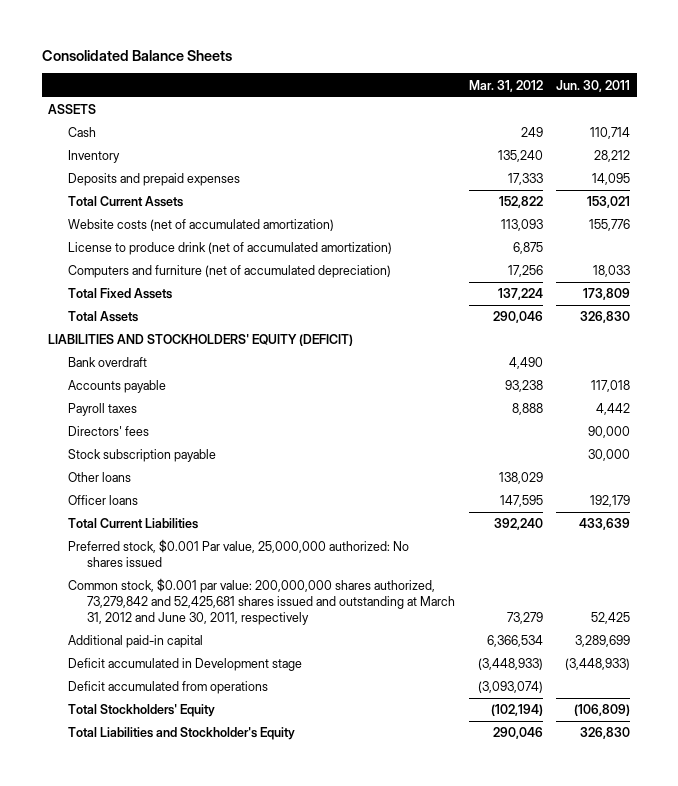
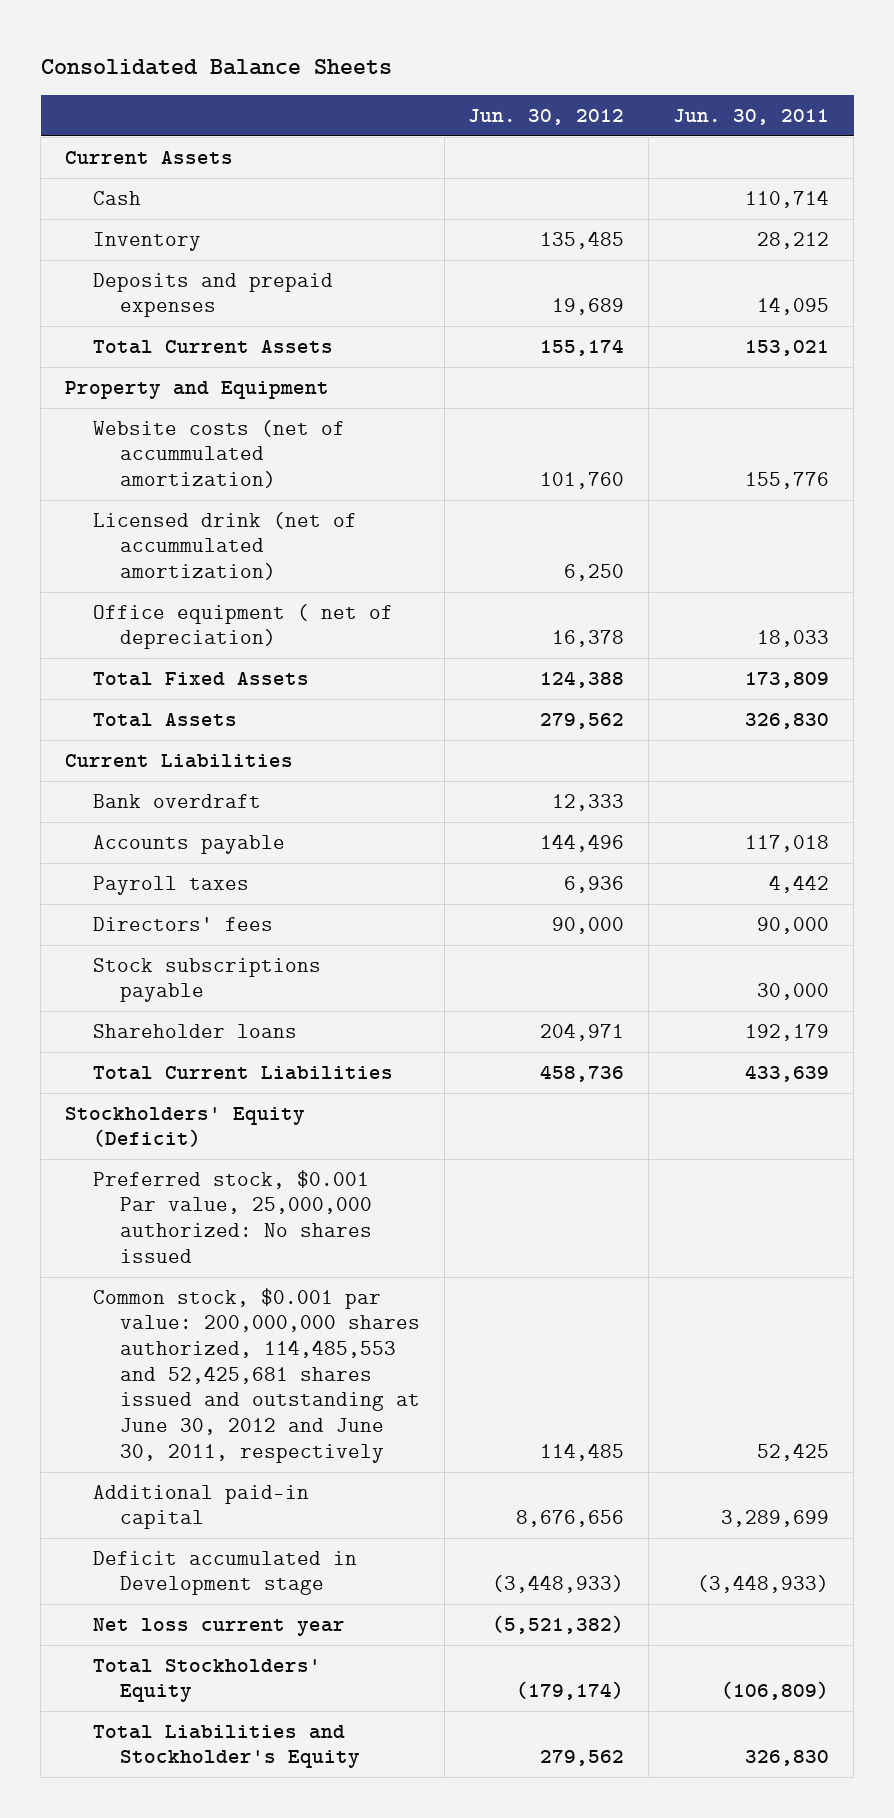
- | Mar. 31, 2012 | Jun. 30, 2011
+ | Jun. 30, 2012 | Jun. 30, 2011
- ASSETS
+ Current Assets
- Website costs (net of accumulated amortization) | 113,093 | 155,776
- License to produce drink (net of accumulated amortization) | 6,875 |
- Computers and furniture (net of accumulated depreciation) | 17,256 | 18,033
+ Property and Equipment
+ Website costs (net of accummulated amortization) | 101,760 | 155,776
+ Licensed drink (net of accummulated amortization) | 6,250 |
+ Office equipment ( net of depreciation) | 16,378 | 18,033
- LIABILITIES AND STOCKHOLDERS' EQUITY (DEFICIT)
+ Current Liabilities
- Stock subscription payable | | 30,000
- Other loans | 138,029 |
- Officer loans | 147,595 | 192,179
+ Stock subscriptions payable | | 30,000
+ Shareholder loans | 204,971 | 192,179
+ Stockholders' Equity (Deficit)
- Common stock, $0.001 par value: 200,000,000 shares authorized, 73,279,842 and 52,425,681 shares issued and outstanding at March 31, 2012 and June 30, 2011, respectively | 73,279 | 52,425
+ Common stock, $0.001 par value: 200,000,000 shares authorized, 114,485,553 and 52,425,681 shares issued and outstanding at June 30, 2012 and June 30, 2011, respectively | 114,485 | 52,425
- Deficit accumulated from operations | (3,093,074) |
+ Net loss current year | (5,521,382) |

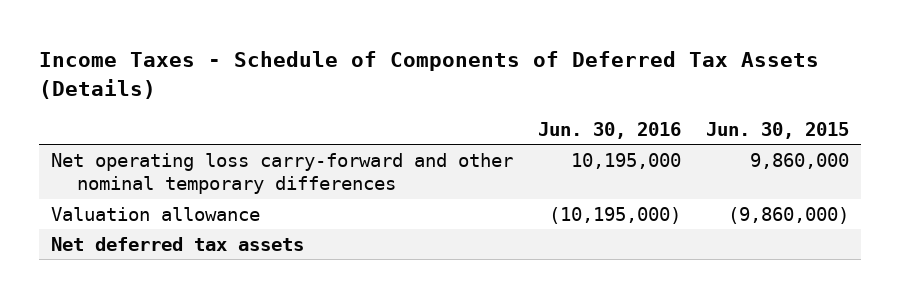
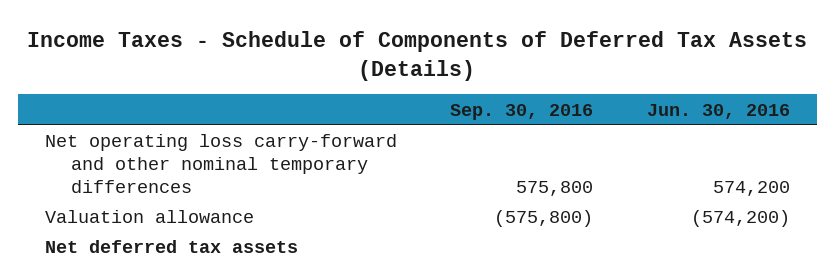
- | Jun. 30, 2016 | Jun. 30, 2015
+ | Sep. 30, 2016 | Jun. 30, 2016
- Net operating loss carry-forward and other nominal temporary differences | 10,195,000 | 9,860,000
- Valuation allowance | (10,195,000) | (9,860,000)
+ Net operating loss carry-forward and other nominal temporary differences | 575,800 | 574,200
+ Valuation allowance | (575,800) | (574,200)

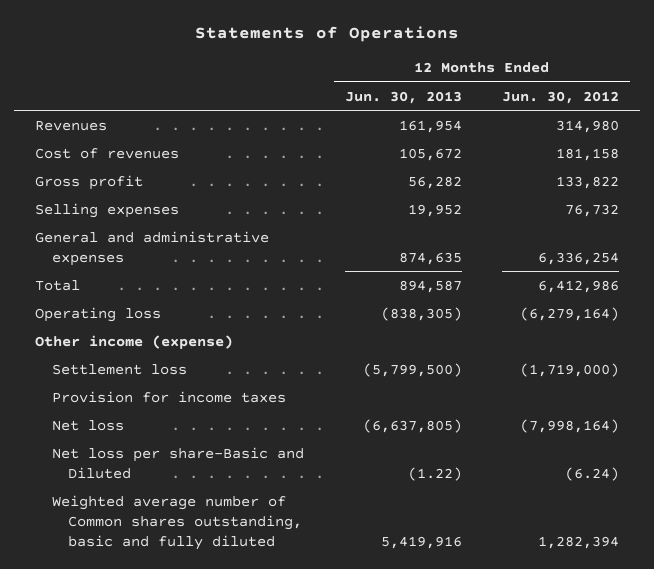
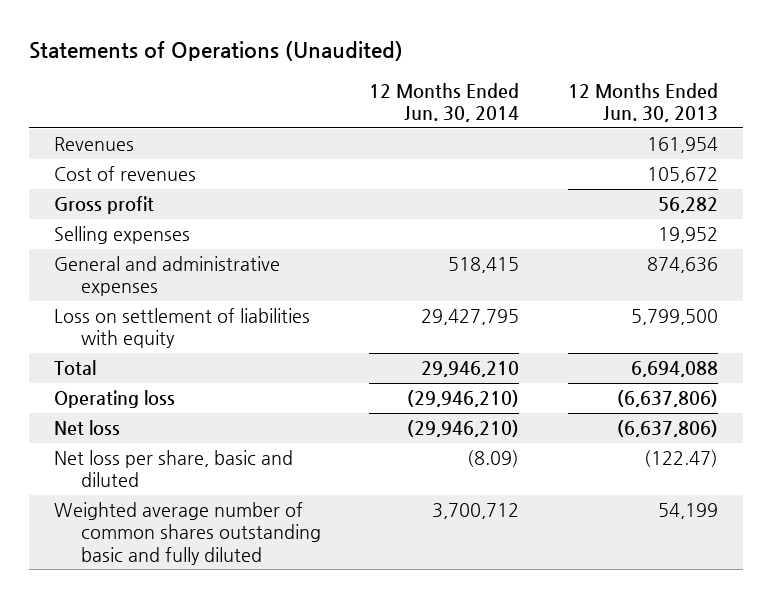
- Statements of Operations
+ Statements of Operations (Unaudited)
- | 12 Months Ended Jun. 30, 2013 | 12 Months Ended Jun. 30, 2012
+ | 12 Months Ended Jun. 30, 2014 | 12 Months Ended Jun. 30, 2013
- General and administrative expenses | 874,635 | 6,336,254
- Total | 894,587 | 6,412,986
- Operating loss | (838,305) | (6,279,164)
- Other income (expense)
- Settlement loss | (5,799,500) | (1,719,000)
- Provision for income taxes
- Net loss | (6,637,805) | (7,998,164)
- Net loss per share-Basic and Diluted | (1.22) | (6.24)
- Weighted average number of Common shares outstanding, basic and fully diluted | 5,419,916 | 1,282,394
+ General and administrative expenses | 518,415 | 874,636
+ Loss on settlement of liabilities with equity | 29,427,795 | 5,799,500
+ Total | 29,946,210 | 6,694,088
+ Operating loss | (29,946,210) | (6,637,806)
+ Net loss | (29,946,210) | (6,637,806)
+ Net loss per share, basic and diluted | (8.09) | (122.47)
+ Weighted average number of common shares outstanding basic and fully diluted | 3,700,712 | 54,199

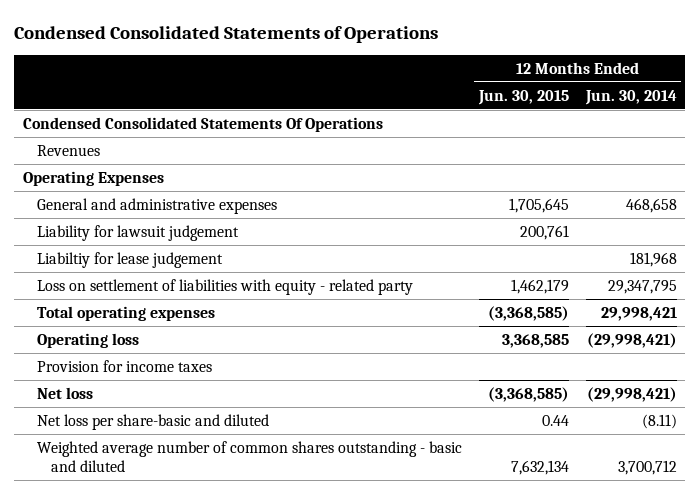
- Statements of Operations (Unaudited)
+ Condensed Consolidated Statements of Operations
- | 12 Months Ended Jun. 30, 2014 | 12 Months Ended Jun. 30, 2013
+ | 12 Months Ended Jun. 30, 2015 | 12 Months Ended Jun. 30, 2014
+ Condensed Consolidated Statements Of Operations
- Cost of revenues | | 105,672
- Gross profit | | 56,282
- Selling expenses | | 19,952
- General and administrative expenses | 518,415 | 874,636
- Loss on settlement of liabilities with equity | 29,427,795 | 5,799,500
- Total | 29,946,210 | 6,694,088
- Operating loss | (29,946,210) | (6,637,806)
- Net loss | (29,946,210) | (6,637,806)
- Net loss per share, basic and diluted | (8.09) | (122.47)
- Weighted average number of common shares outstanding basic and fully diluted | 3,700,712 | 54,199
+ Operating Expenses
+ General and administrative expenses | 1,705,645 | 468,658
+ Liability for lawsuit judgement | 200,761 |
+ Liabiltiy for lease judgement | | 181,968
+ Loss on settlement of liabilities with equity - related party | 1,462,179 | 29,347,795
+ Total operating expenses | (3,368,585) | 29,998,421
+ Operating loss | 3,368,585 | (29,998,421)
+ Provision for income taxes
+ Net loss | (3,368,585) | (29,998,421)
+ Net loss per share-basic and diluted | 0.44 | (8.11)
+ Weighted average number of common shares outstanding - basic and diluted | 7,632,134 | 3,700,712

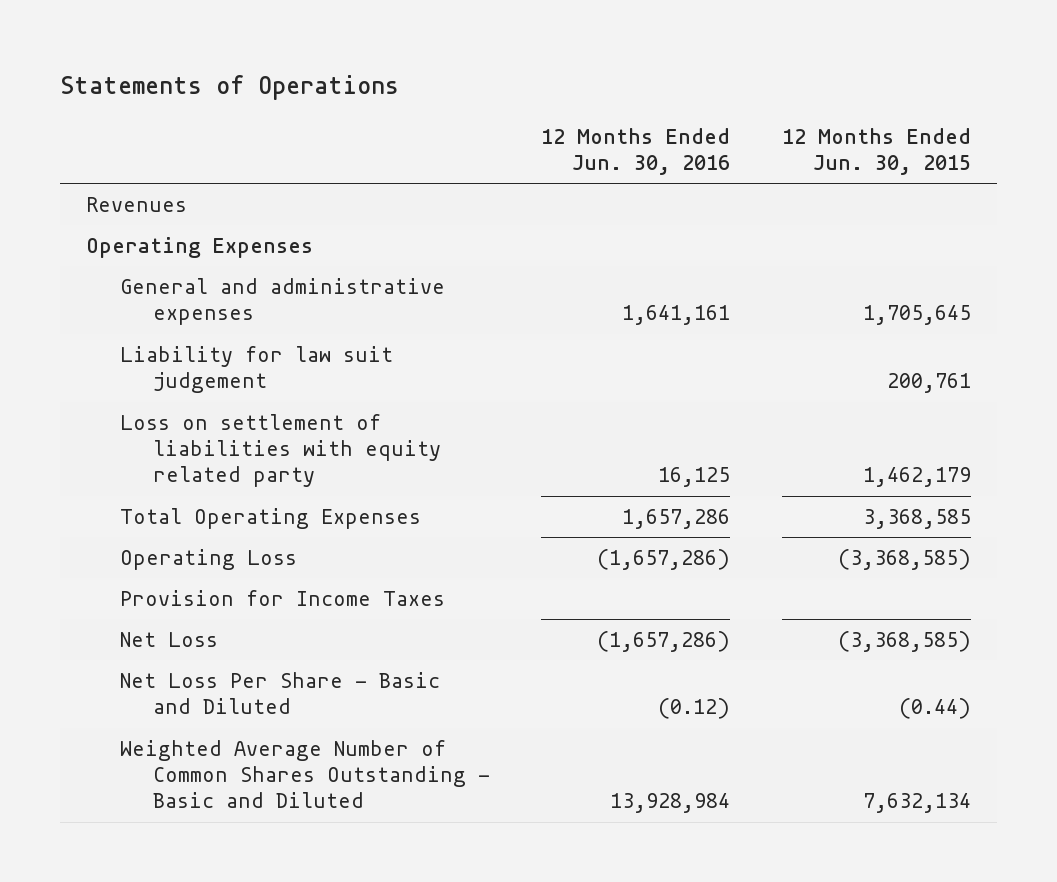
- Condensed Consolidated Statements of Operations
+ Statements of Operations
- | 12 Months Ended Jun. 30, 2015 | 12 Months Ended Jun. 30, 2014
+ | 12 Months Ended Jun. 30, 2016 | 12 Months Ended Jun. 30, 2015
- Condensed Consolidated Statements Of Operations
- Liability for lawsuit judgement | 200,761 |
- Liabiltiy for lease judgement | | 181,968
- Loss on settlement of liabilities with equity - related party | 1,462,179 | 29,347,795
- Total operating expenses | (3,368,585) | 29,998,421
- Operating loss | 3,368,585 | (29,998,421)
- Provision for income taxes
- Net loss | (3,368,585) | (29,998,421)
- Net loss per share-basic and diluted | 0.44 | (8.11)
- Weighted average number of common shares outstanding - basic and diluted | 7,632,134 | 3,700,712
+ Liability for law suit judgement | | 200,761
+ Loss on settlement of liabilities with equity related party | 16,125 | 1,462,179
+ Total Operating Expenses | 1,657,286 | 3,368,585
+ Operating Loss | (1,657,286) | (3,368,585)
+ Provision for Income Taxes
+ Net Loss | (1,657,286) | (3,368,585)
+ Net Loss Per Share - Basic and Diluted | (0.12) | (0.44)
+ Weighted Average Number of Common Shares Outstanding - Basic and Diluted | 13,928,984 | 7,632,134

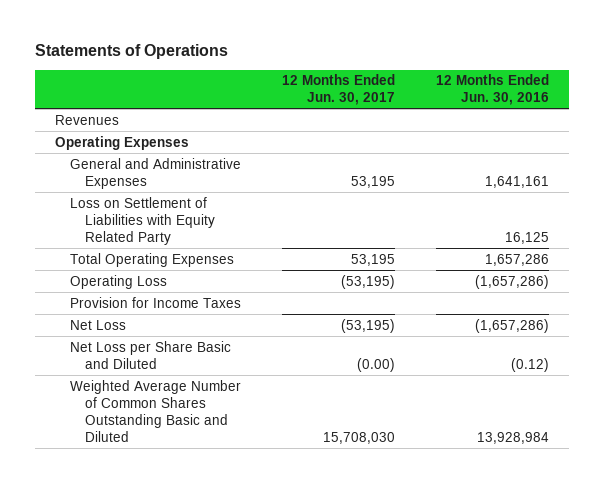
- | 12 Months Ended Jun. 30, 2016 | 12 Months Ended Jun. 30, 2015
+ | 12 Months Ended Jun. 30, 2017 | 12 Months Ended Jun. 30, 2016
- General and administrative expenses | 1,641,161 | 1,705,645
- Liability for law suit judgement | | 200,761
- Loss on settlement of liabilities with equity related party | 16,125 | 1,462,179
+ General and Administrative Expenses | 53,195 | 1,641,161
+ Loss on Settlement of Liabilities with Equity Related Party | | 16,125
- Net Loss Per Share - Basic and Diluted | (0.12) | (0.44)
- Weighted Average Number of Common Shares Outstanding - Basic and Diluted | 13,928,984 | 7,632,134
+ Net Loss per Share Basic and Diluted | (0.00) | (0.12)
+ Weighted Average Number of Common Shares Outstanding Basic and Diluted | 15,708,030 | 13,928,984

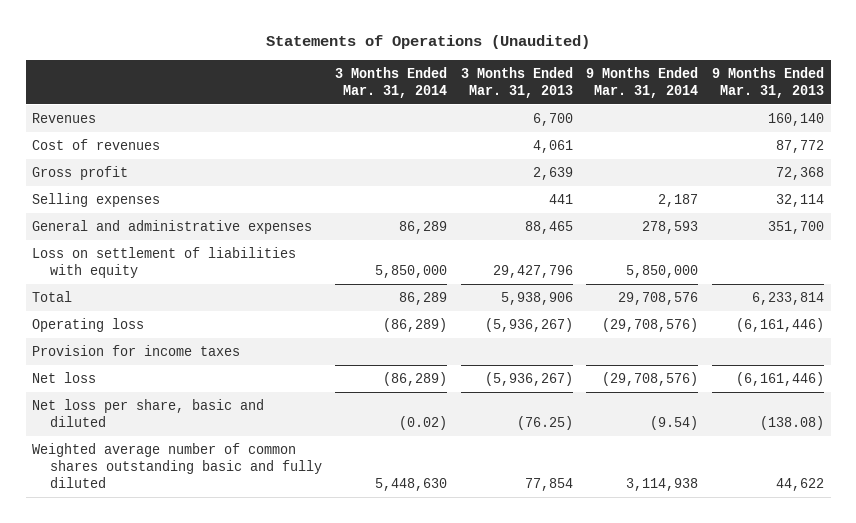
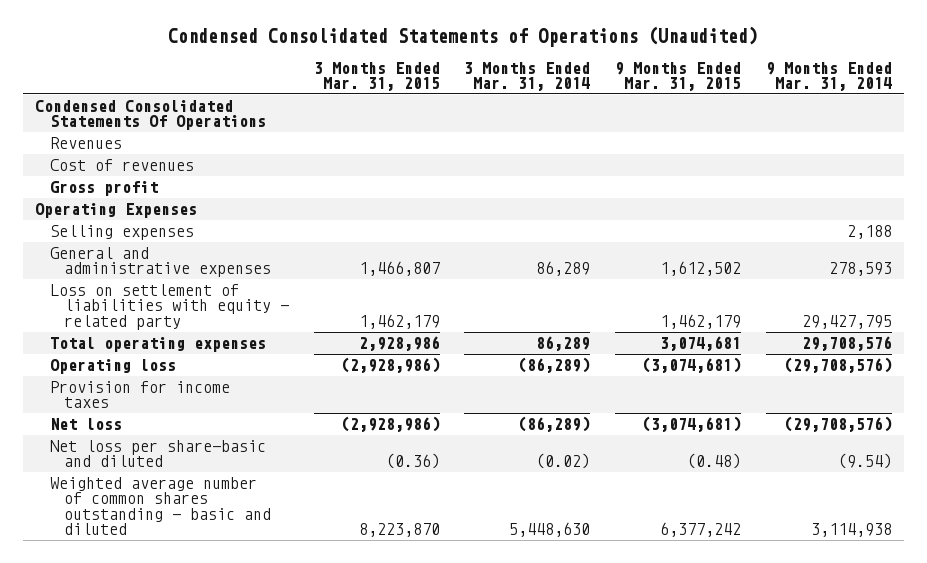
- Statements of Operations (Unaudited)
+ Condensed Consolidated Statements of Operations (Unaudited)
- | 3 Months Ended Mar. 31, 2014 | 3 Months Ended Mar. 31, 2013 | 9 Months Ended Mar. 31, 2014 | 9 Months Ended Mar. 31, 2013
+ | 3 Months Ended Mar. 31, 2015 | 3 Months Ended Mar. 31, 2014 | 9 Months Ended Mar. 31, 2015 | 9 Months Ended Mar. 31, 2014
+ Condensed Consolidated Statements Of Operations
- Selling expenses | | 441 | 2,187 | 32,114
+ Operating Expenses
+ Selling expenses | | | | 2,188
- Loss on settlement of liabilities with equity | 5,850,000 | 29,427,796 | 5,850,000 |
- Total | 86,289 | 5,938,906 | 29,708,576 | 6,233,814
+ Loss on settlement of liabilities with equity - related party | 1,462,179 | | 1,462,179 | 29,427,795
+ Total operating expenses | 2,928,986 | 86,289 | 3,074,681 | 29,708,576
- Net loss per share, basic and diluted | (0.02) | (76.25) | (9.54) | (138.08)
- Weighted average number of common shares outstanding basic and fully diluted | 5,448,630 | 77,854 | 3,114,938 | 44,622
+ Net loss per share-basic and diluted | (0.36) | (0.02) | (0.48) | (9.54)
+ Weighted average number of common shares outstanding - basic and diluted | 8,223,870 | 5,448,630 | 6,377,242 | 3,114,938

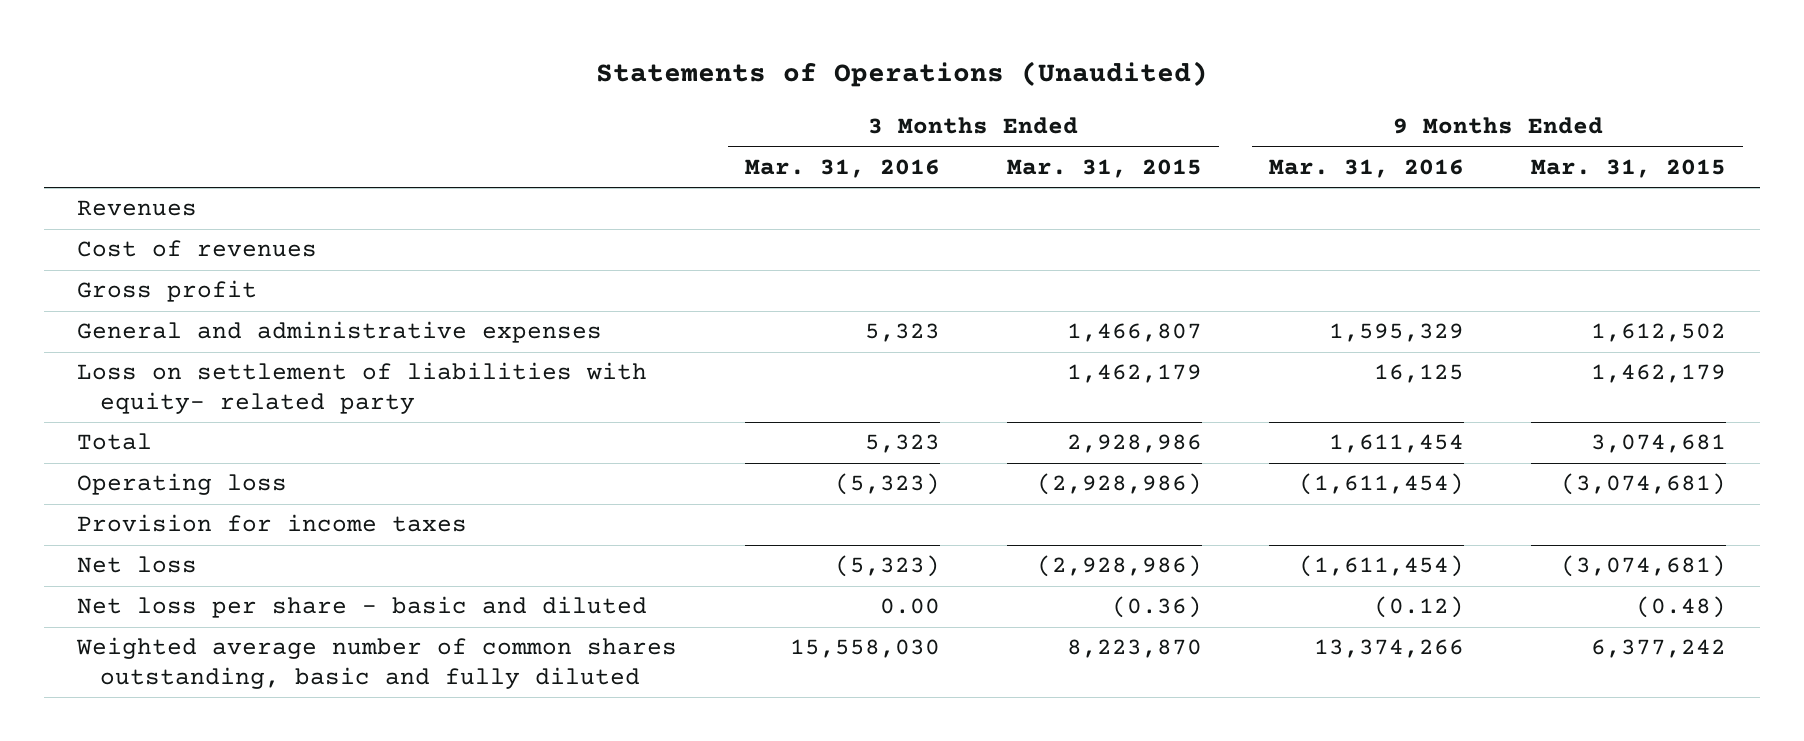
- Condensed Consolidated Statements of Operations (Unaudited)
+ Statements of Operations (Unaudited)
- | 3 Months Ended Mar. 31, 2015 | 3 Months Ended Mar. 31, 2014 | 9 Months Ended Mar. 31, 2015 | 9 Months Ended Mar. 31, 2014
+ | 3 Months Ended Mar. 31, 2016 | 3 Months Ended Mar. 31, 2015 | 9 Months Ended Mar. 31, 2016 | 9 Months Ended Mar. 31, 2015
- Condensed Consolidated Statements Of Operations
- Operating Expenses
- Selling expenses | | | | 2,188
- Loss on settlement of liabilities with equity - related party | 1,462,179 | | 1,462,179 | 29,427,795
- Total operating expenses | 2,928,986 | 86,289 | 3,074,681 | 29,708,576
+ Loss on settlement of liabilities with equity- related party | | 1,462,179 | 16,125 | 1,462,179
+ Total | 5,323 | 2,928,986 | 1,611,454 | 3,074,681
- Net loss per share-basic and diluted | (0.36) | (0.02) | (0.48) | (9.54)
- Weighted average number of common shares outstanding - basic and diluted | 8,223,870 | 5,448,630 | 6,377,242 | 3,114,938
+ Net loss per share - basic and diluted | 0.00 | (0.36) | (0.12) | (0.48)
+ Weighted average number of common shares outstanding, basic and fully diluted | 15,558,030 | 8,223,870 | 13,374,266 | 6,377,242

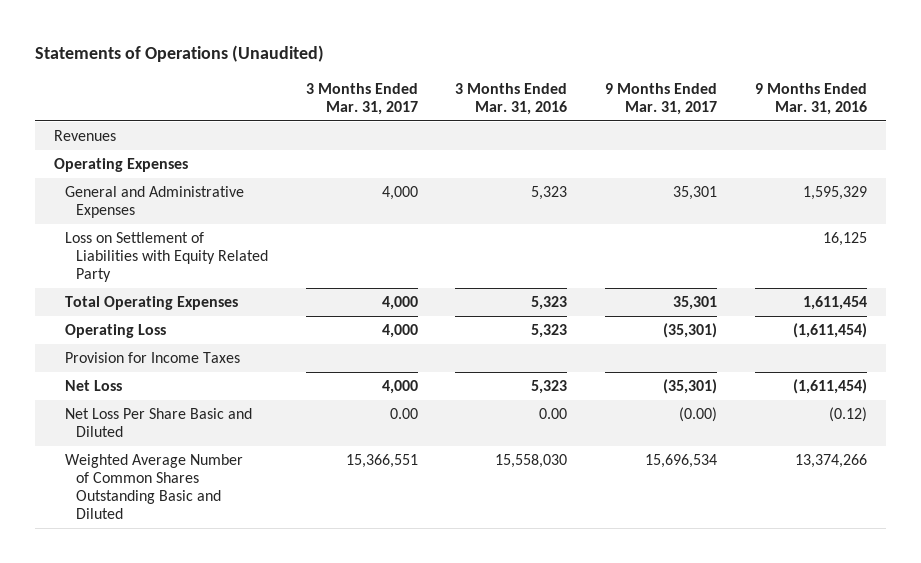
- | 3 Months Ended Mar. 31, 2016 | 3 Months Ended Mar. 31, 2015 | 9 Months Ended Mar. 31, 2016 | 9 Months Ended Mar. 31, 2015
+ | 3 Months Ended Mar. 31, 2017 | 3 Months Ended Mar. 31, 2016 | 9 Months Ended Mar. 31, 2017 | 9 Months Ended Mar. 31, 2016
- Cost of revenues
- Gross profit
- General and administrative expenses | 5,323 | 1,466,807 | 1,595,329 | 1,612,502
- Loss on settlement of liabilities with equity- related party | | 1,462,179 | 16,125 | 1,462,179
- Total | 5,323 | 2,928,986 | 1,611,454 | 3,074,681
- Operating loss | (5,323) | (2,928,986) | (1,611,454) | (3,074,681)
- Provision for income taxes
- Net loss | (5,323) | (2,928,986) | (1,611,454) | (3,074,681)
- Net loss per share - basic and diluted | 0.00 | (0.36) | (0.12) | (0.48)
- Weighted average number of common shares outstanding, basic and fully diluted | 15,558,030 | 8,223,870 | 13,374,266 | 6,377,242
+ Operating Expenses
+ General and Administrative Expenses | 4,000 | 5,323 | 35,301 | 1,595,329
+ Loss on Settlement of Liabilities with Equity Related Party | | | | 16,125
+ Total Operating Expenses | 4,000 | 5,323 | 35,301 | 1,611,454
+ Operating Loss | 4,000 | 5,323 | (35,301) | (1,611,454)
+ Provision for Income Taxes
+ Net Loss | 4,000 | 5,323 | (35,301) | (1,611,454)
+ Net Loss Per Share Basic and Diluted | 0.00 | 0.00 | (0.00) | (0.12)
+ Weighted Average Number of Common Shares Outstanding Basic and Diluted | 15,366,551 | 15,558,030 | 15,696,534 | 13,374,266

